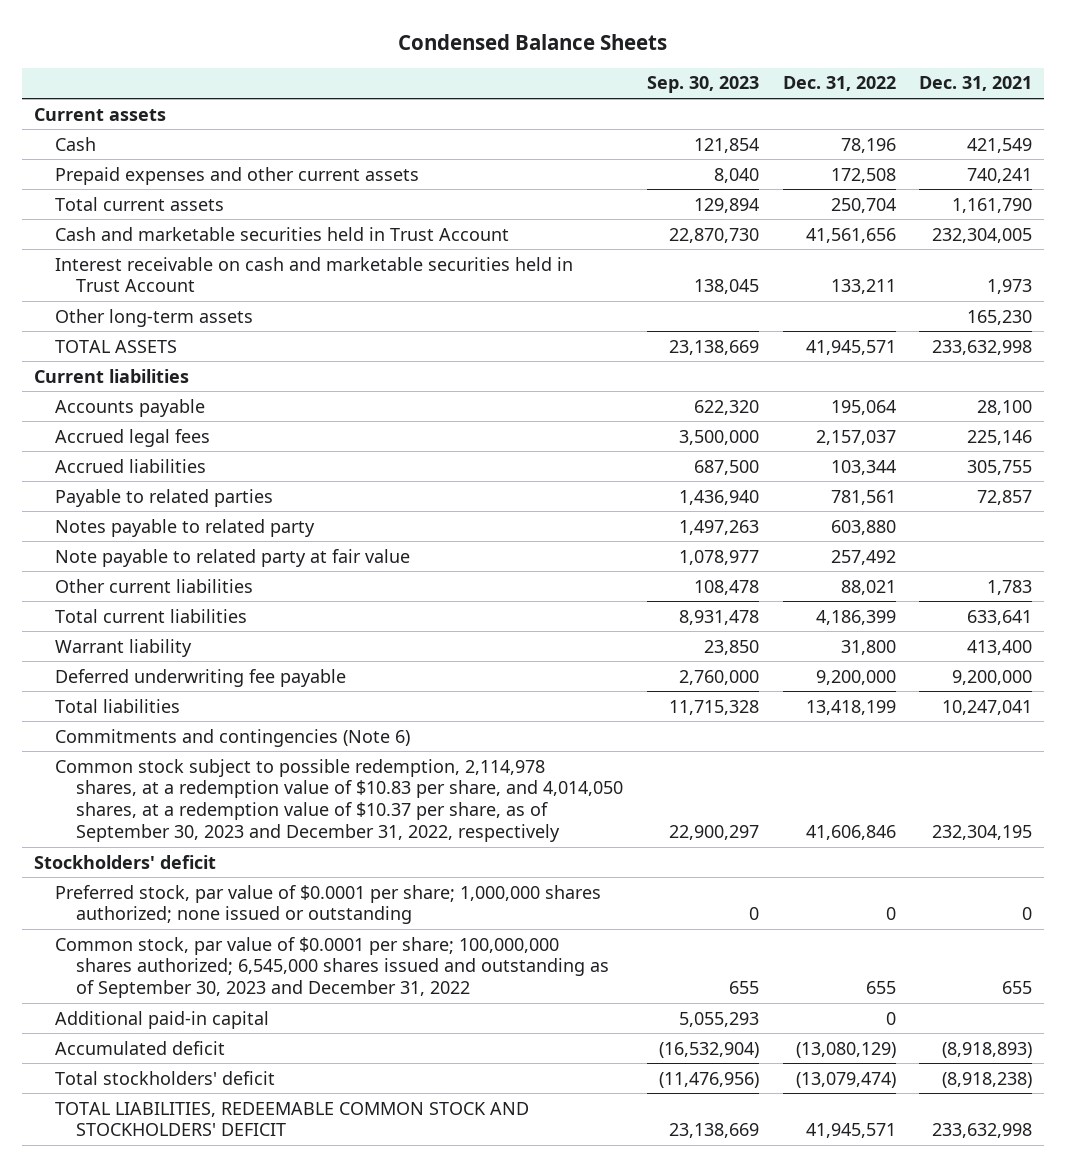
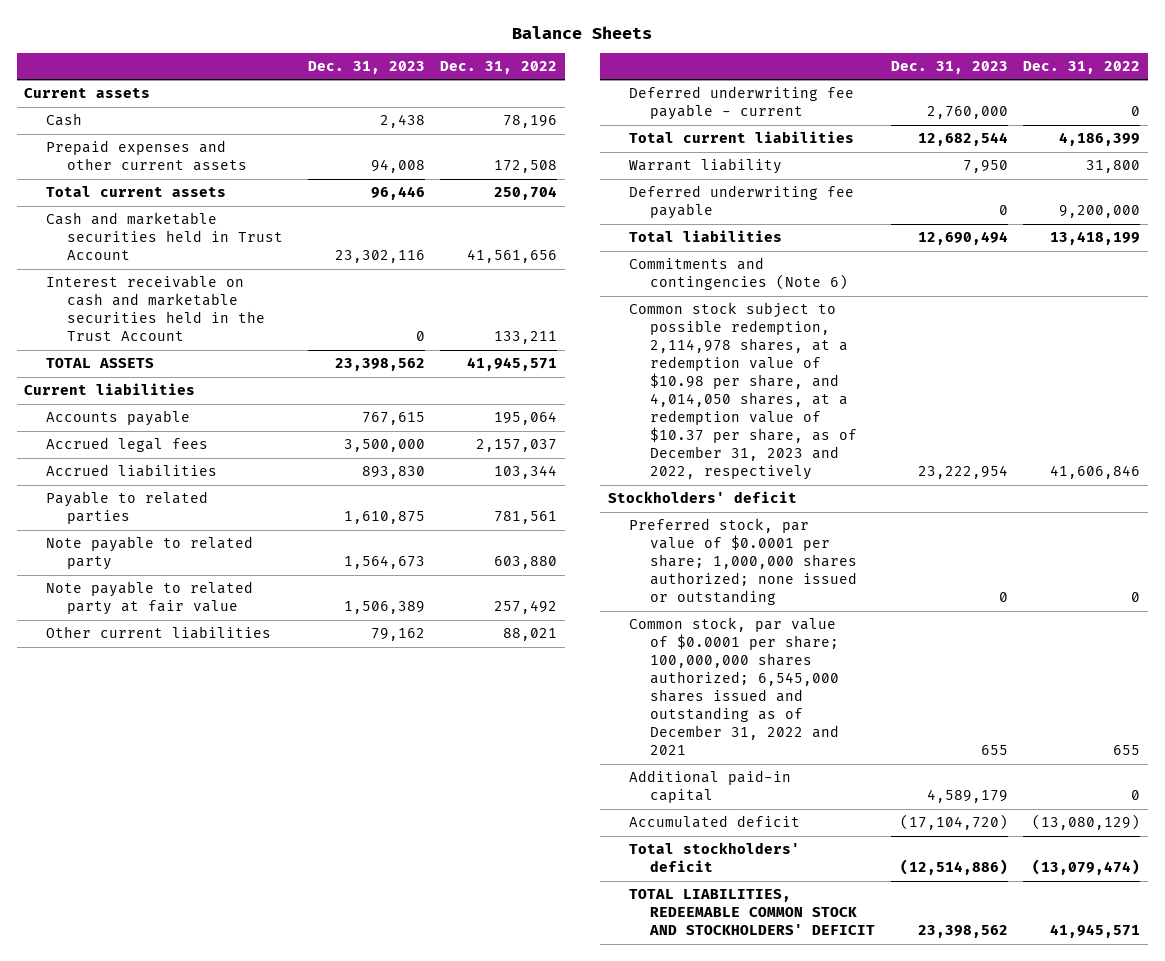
- Condensed Balance Sheets
+ Balance Sheets
- | Sep. 30, 2023 | Dec. 31, 2022 | Dec. 31, 2021
+ | Dec. 31, 2023 | Dec. 31, 2022
- Interest receivable on cash and marketable securities held in Trust Account | 138,045 | 133,211 | 1,973
- Other long-term assets | | | 165,230
+ Interest receivable on cash and marketable securities held in the Trust Account | 0 | 133,211
- Notes payable to related party | 1,497,263 | 603,880 |
+ Note payable to related party | 1,564,673 | 603,880
+ Deferred underwriting fee payable - current | 2,760,000 | 0
- Common stock subject to possible redemption, 2,114,978 shares, at a redemption value of $10.83 per share, and 4,014,050 shares, at a redemption value of $10.37 per share, as of September 30, 2023 and December 31, 2022, respectively | 22,900,297 | 41,606,846 | 232,304,195
+ Common stock subject to possible redemption, 2,114,978 shares, at a redemption value of $10.98 per share, and 4,014,050 shares, at a redemption value of $10.37 per share, as of December 31, 2023 and 2022, respectively | 23,222,954 | 41,606,846
- Common stock, par value of $0.0001 per share; 100,000,000 shares authorized; 6,545,000 shares issued and outstanding as of September 30, 2023 and December 31, 2022 | 655 | 655 | 655
+ Common stock, par value of $0.0001 per share; 100,000,000 shares authorized; 6,545,000 shares issued and outstanding as of December 31, 2022 and 2021 | 655 | 655

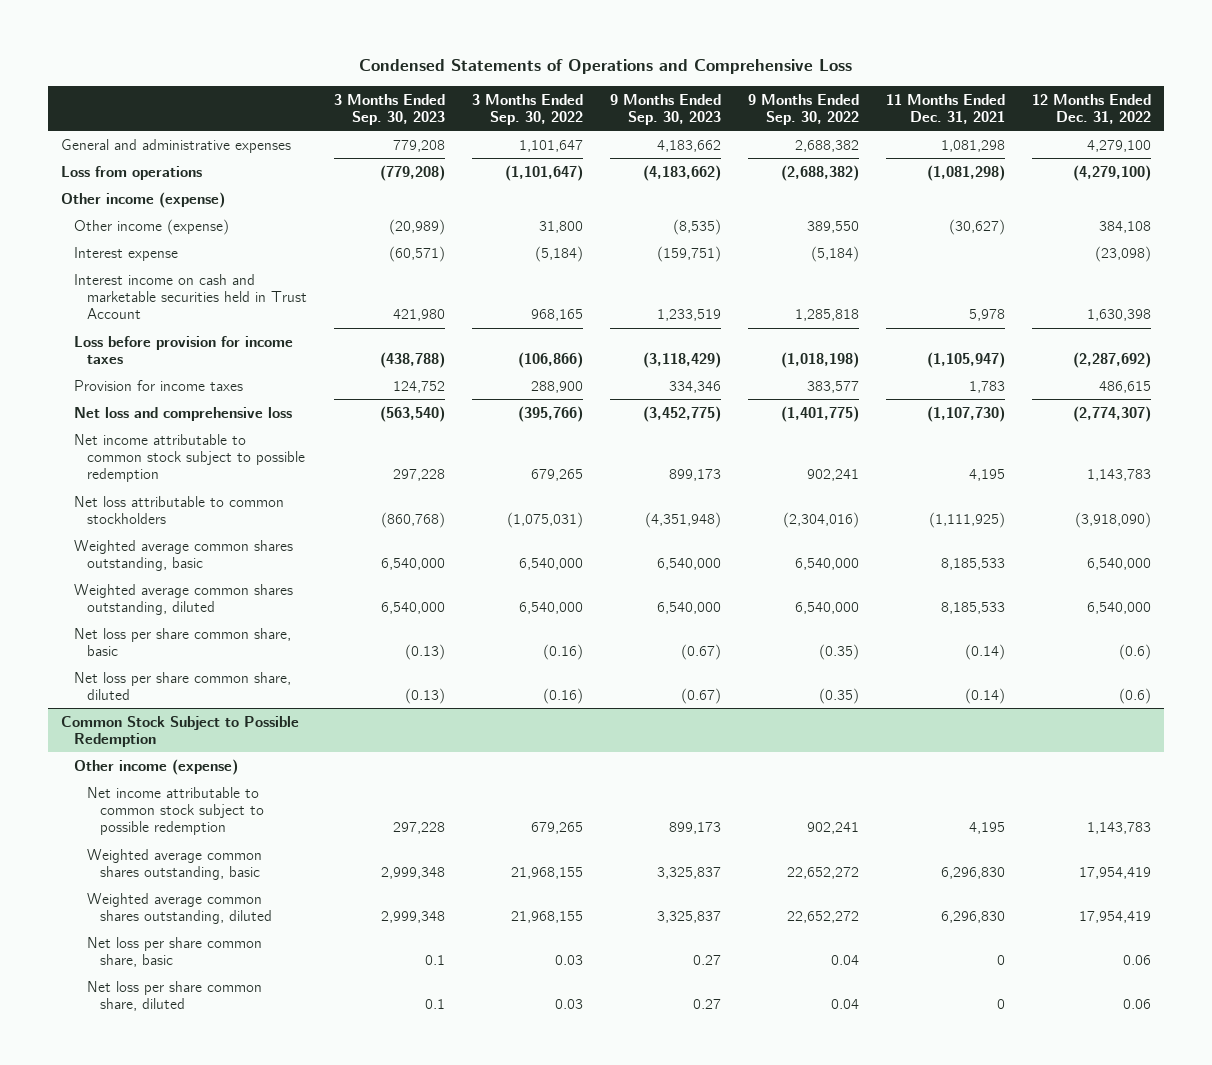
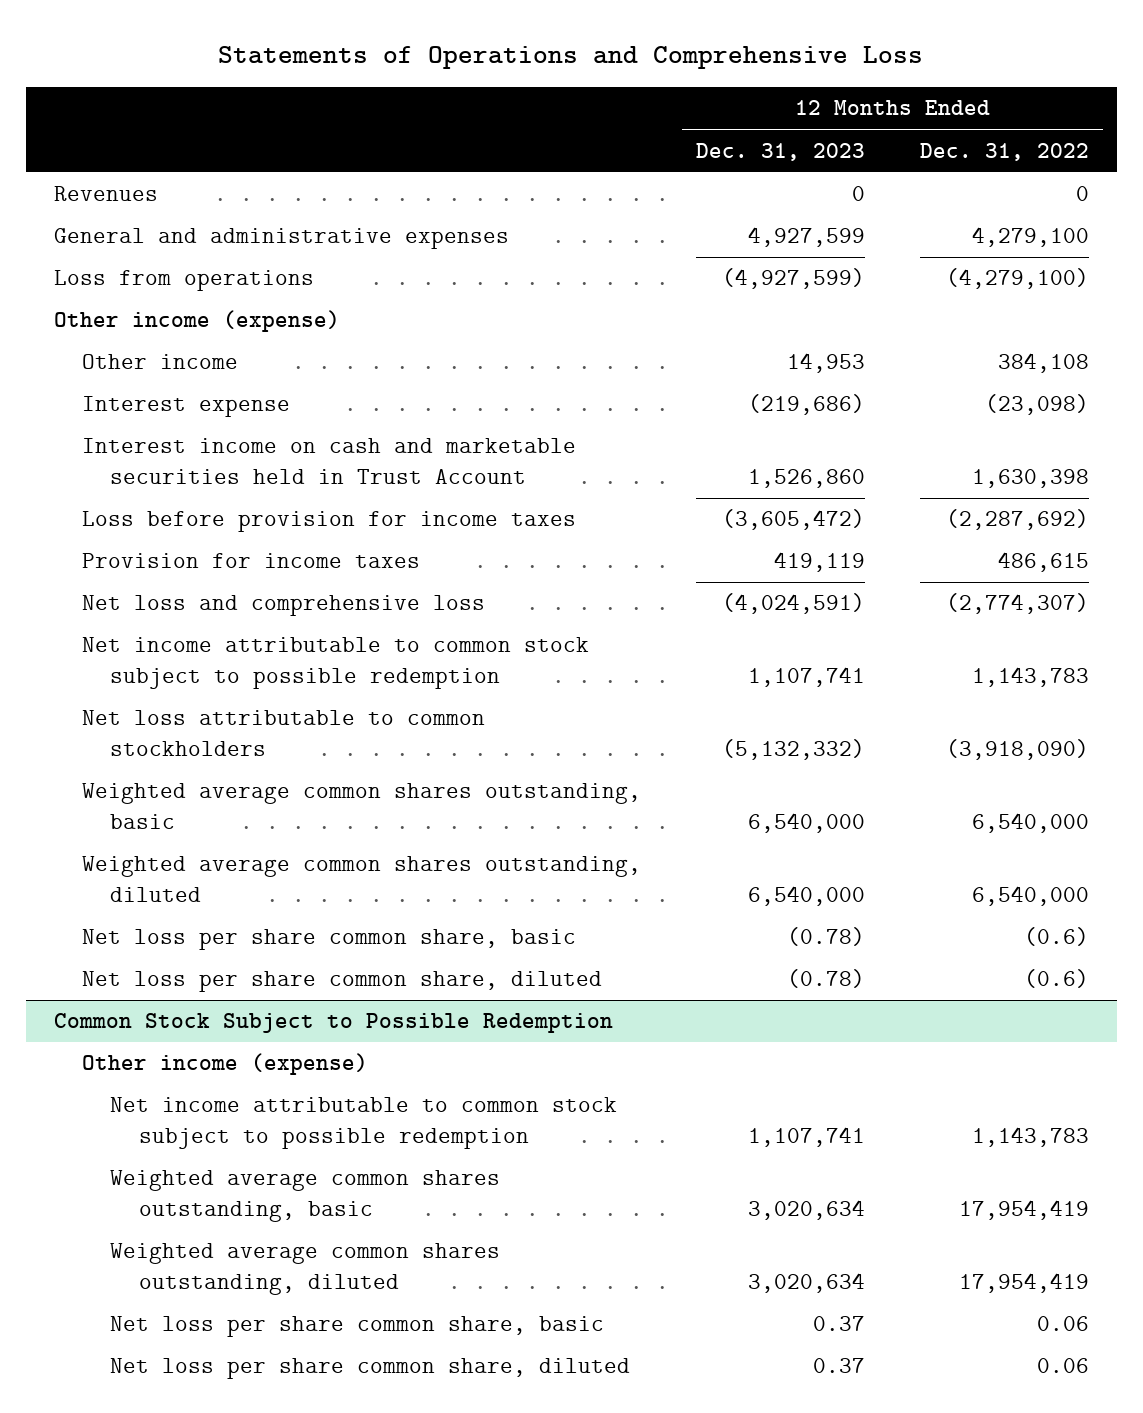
- Condensed Statements of Operations and Comprehensive Loss
+ Statements of Operations and Comprehensive Loss
- | 3 Months Ended Sep. 30, 2023 | 3 Months Ended Sep. 30, 2022 | 9 Months Ended Sep. 30, 2023 | 9 Months Ended Sep. 30, 2022 | 11 Months Ended Dec. 31, 2021 | 12 Months Ended Dec. 31, 2022
+ | 12 Months Ended Dec. 31, 2023 | 12 Months Ended Dec. 31, 2022
+ Revenues | 0 | 0
- Other income (expense) | (20,989) | 31,800 | (8,535) | 389,550 | (30,627) | 384,108
+ Other income | 14,953 | 384,108

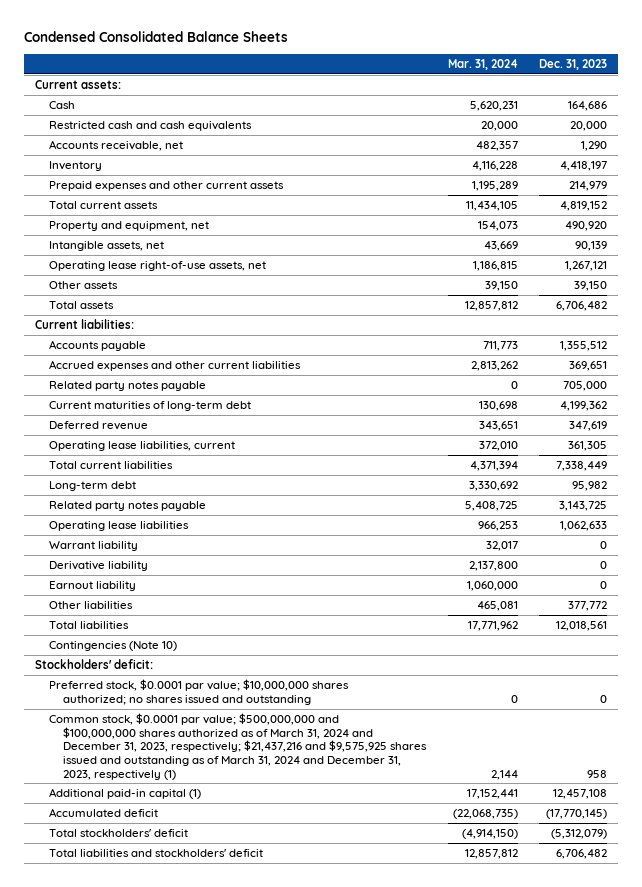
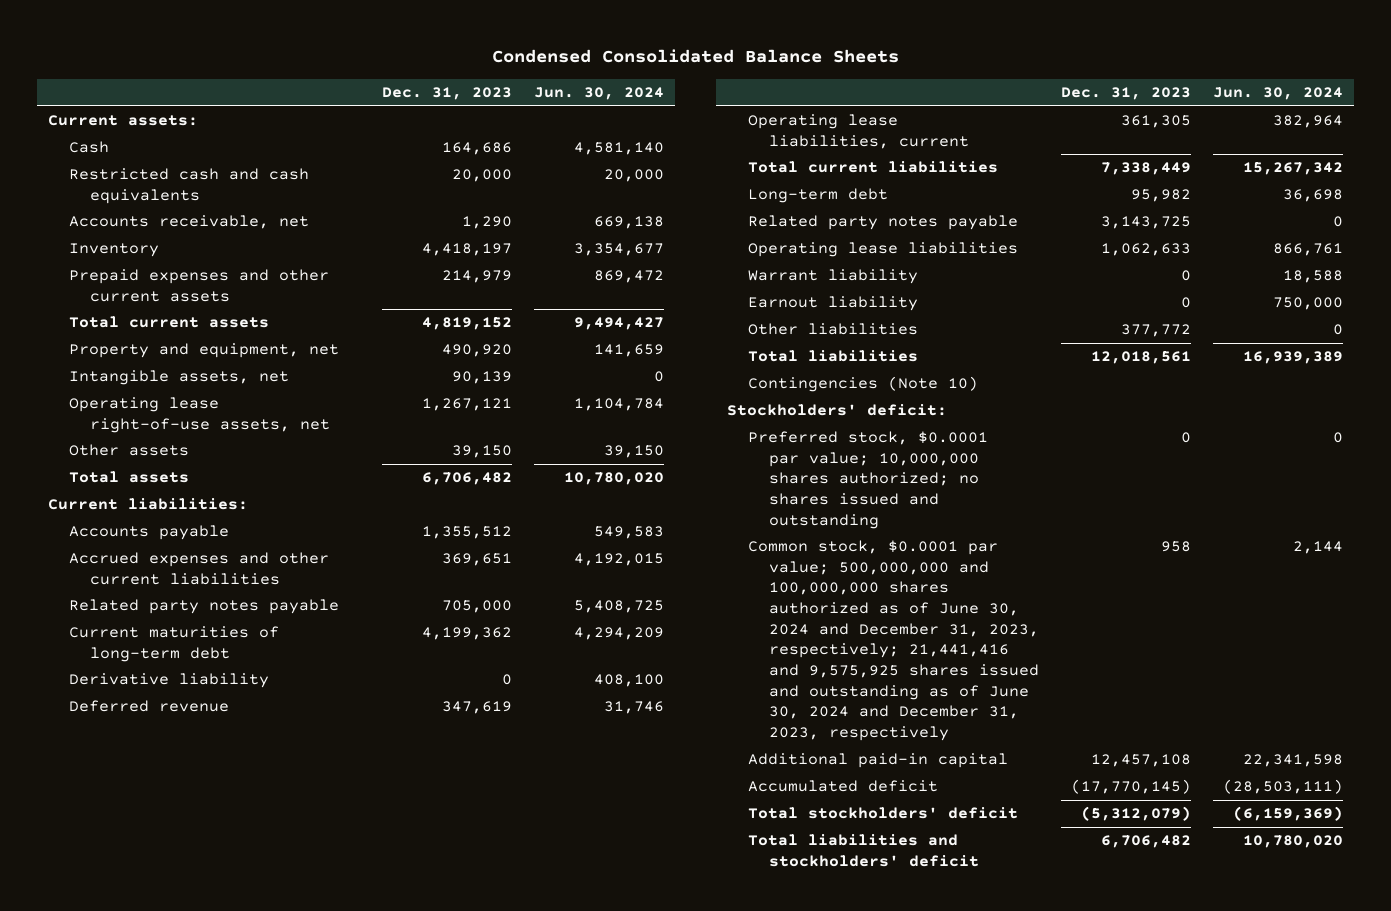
- | Mar. 31, 2024 | Dec. 31, 2023
+ | Dec. 31, 2023 | Jun. 30, 2024
moved up: Derivative liability | 0 | 408,100
- Preferred stock, $0.0001 par value; $10,000,000 shares authorized; no shares issued and outstanding | 0 | 0
- Common stock, $0.0001 par value; $500,000,000 and $100,000,000 shares authorized as of March 31, 2024 and December 31, 2023, respectively; $21,437,216 and $9,575,925 shares issued and outstanding as of March 31, 2024 and December 31, 2023, respectively (1) | 2,144 | 958
- Additional paid-in capital (1) | 17,152,441 | 12,457,108
+ Preferred stock, $0.0001 par value; 10,000,000 shares authorized; no shares issued and outstanding | 0 | 0
+ Common stock, $0.0001 par value; 500,000,000 and 100,000,000 shares authorized as of June 30, 2024 and December 31, 2023, respectively; 21,441,416 and 9,575,925 shares issued and outstanding as of June 30, 2024 and December 31, 2023, respectively | 958 | 2,144
+ Additional paid-in capital | 12,457,108 | 22,341,598

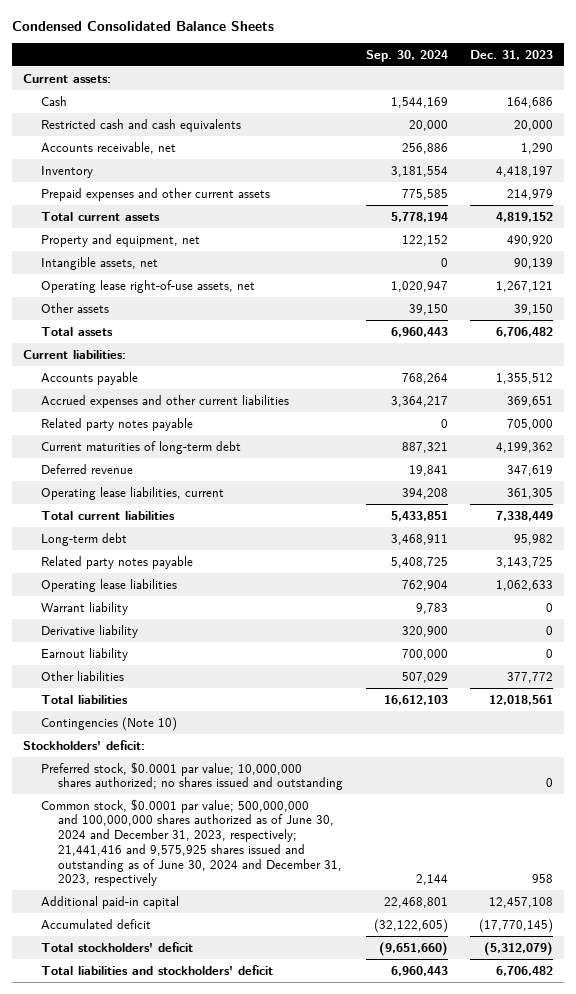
- | Dec. 31, 2023 | Jun. 30, 2024
+ | Sep. 30, 2024 | Dec. 31, 2023
moved down: Derivative liability | 320,900 | 0

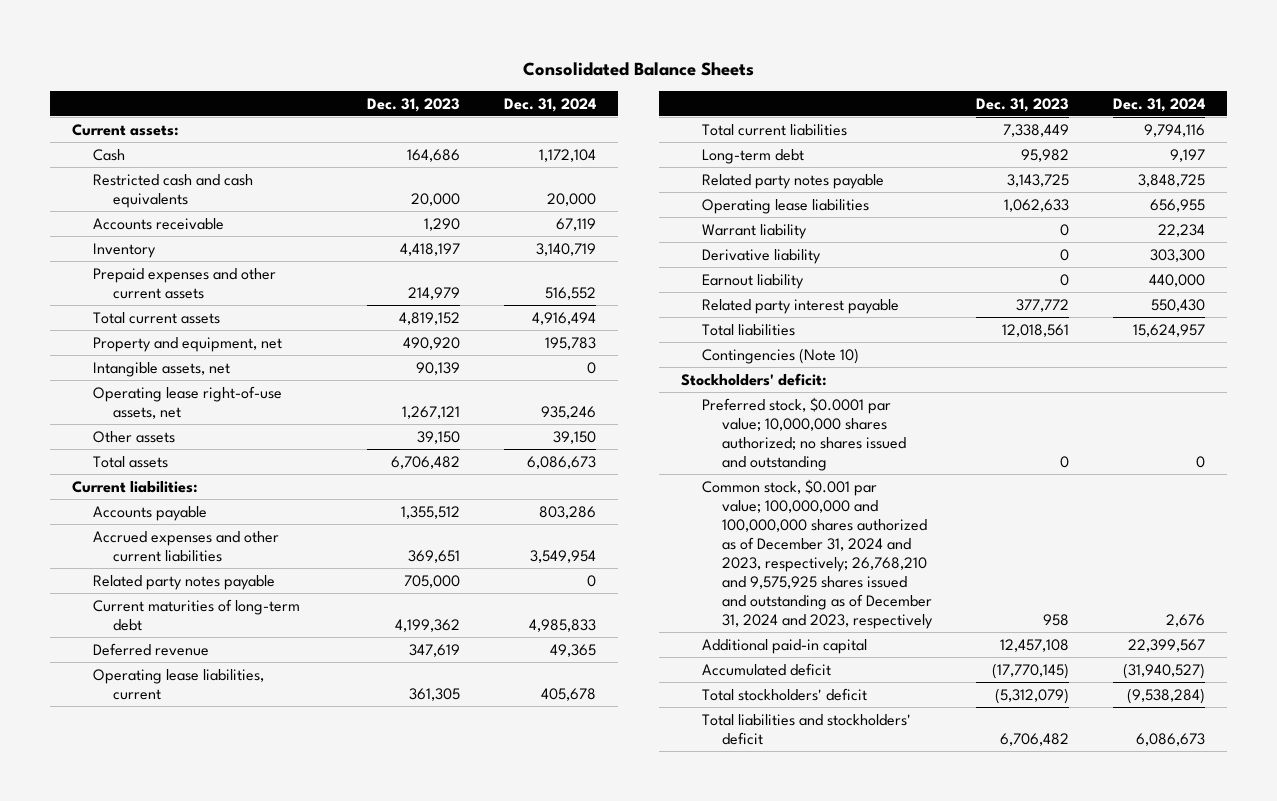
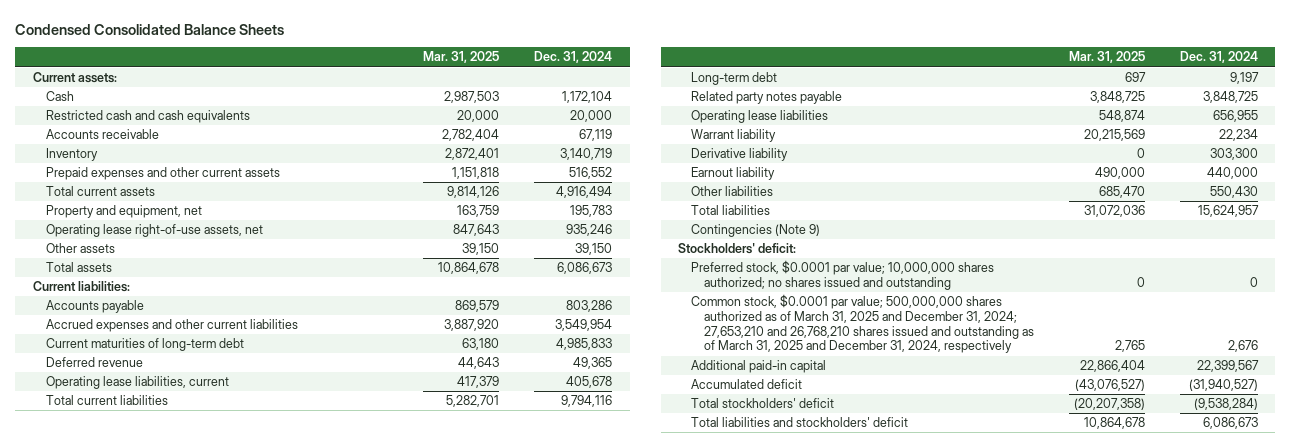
- Consolidated Balance Sheets
+ Condensed Consolidated Balance Sheets
- | Dec. 31, 2023 | Dec. 31, 2024
+ | Mar. 31, 2025 | Dec. 31, 2024
- Intangible assets, net | 90,139 | 0
- Related party notes payable | 705,000 | 0
- Related party interest payable | 377,772 | 550,430
+ Other liabilities | 685,470 | 550,430
- Contingencies (Note 10)
+ Contingencies (Note 9)
- Common stock, $0.001 par value; 100,000,000 and 100,000,000 shares authorized as of December 31, 2024 and 2023, respectively; 26,768,210 and 9,575,925 shares issued and outstanding as of December 31, 2024 and 2023, respectively | 958 | 2,676
+ Common stock, $0.0001 par value; 500,000,000 shares authorized as of March 31, 2025 and December 31, 2024; 27,653,210 and 26,768,210 shares issued and outstanding as of March 31, 2025 and December 31, 2024, respectively | 2,765 | 2,676

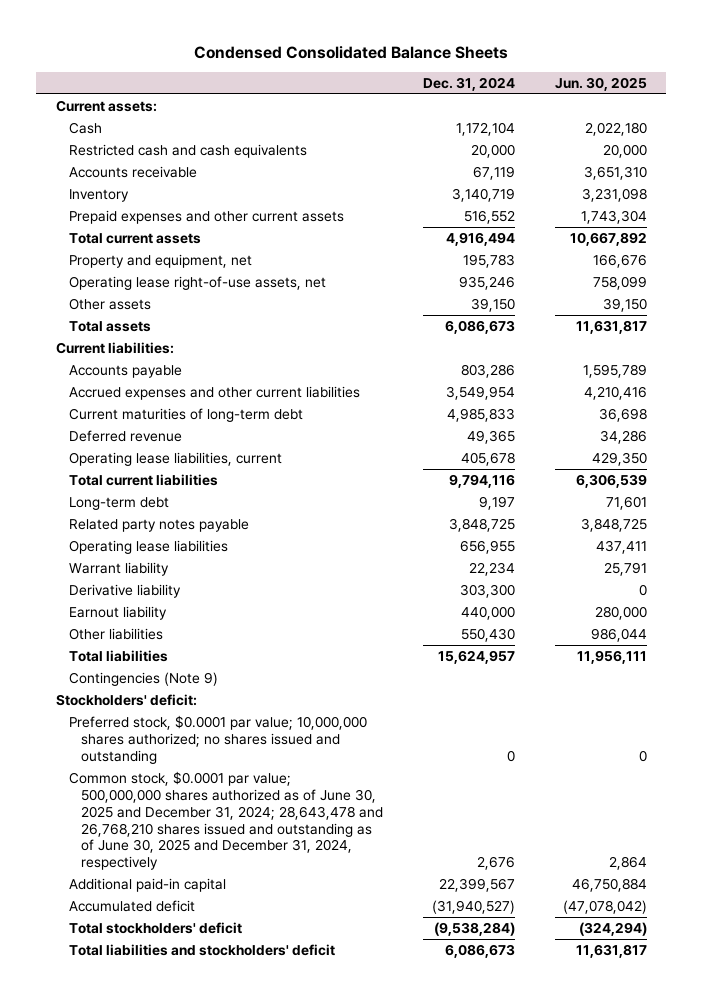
- | Mar. 31, 2025 | Dec. 31, 2024
+ | Dec. 31, 2024 | Jun. 30, 2025
- Common stock, $0.0001 par value; 500,000,000 shares authorized as of March 31, 2025 and December 31, 2024; 27,653,210 and 26,768,210 shares issued and outstanding as of March 31, 2025 and December 31, 2024, respectively | 2,765 | 2,676
+ Common stock, $0.0001 par value; 500,000,000 shares authorized as of June 30, 2025 and December 31, 2024; 28,643,478 and 26,768,210 shares issued and outstanding as of June 30, 2025 and December 31, 2024, respectively | 2,676 | 2,864

